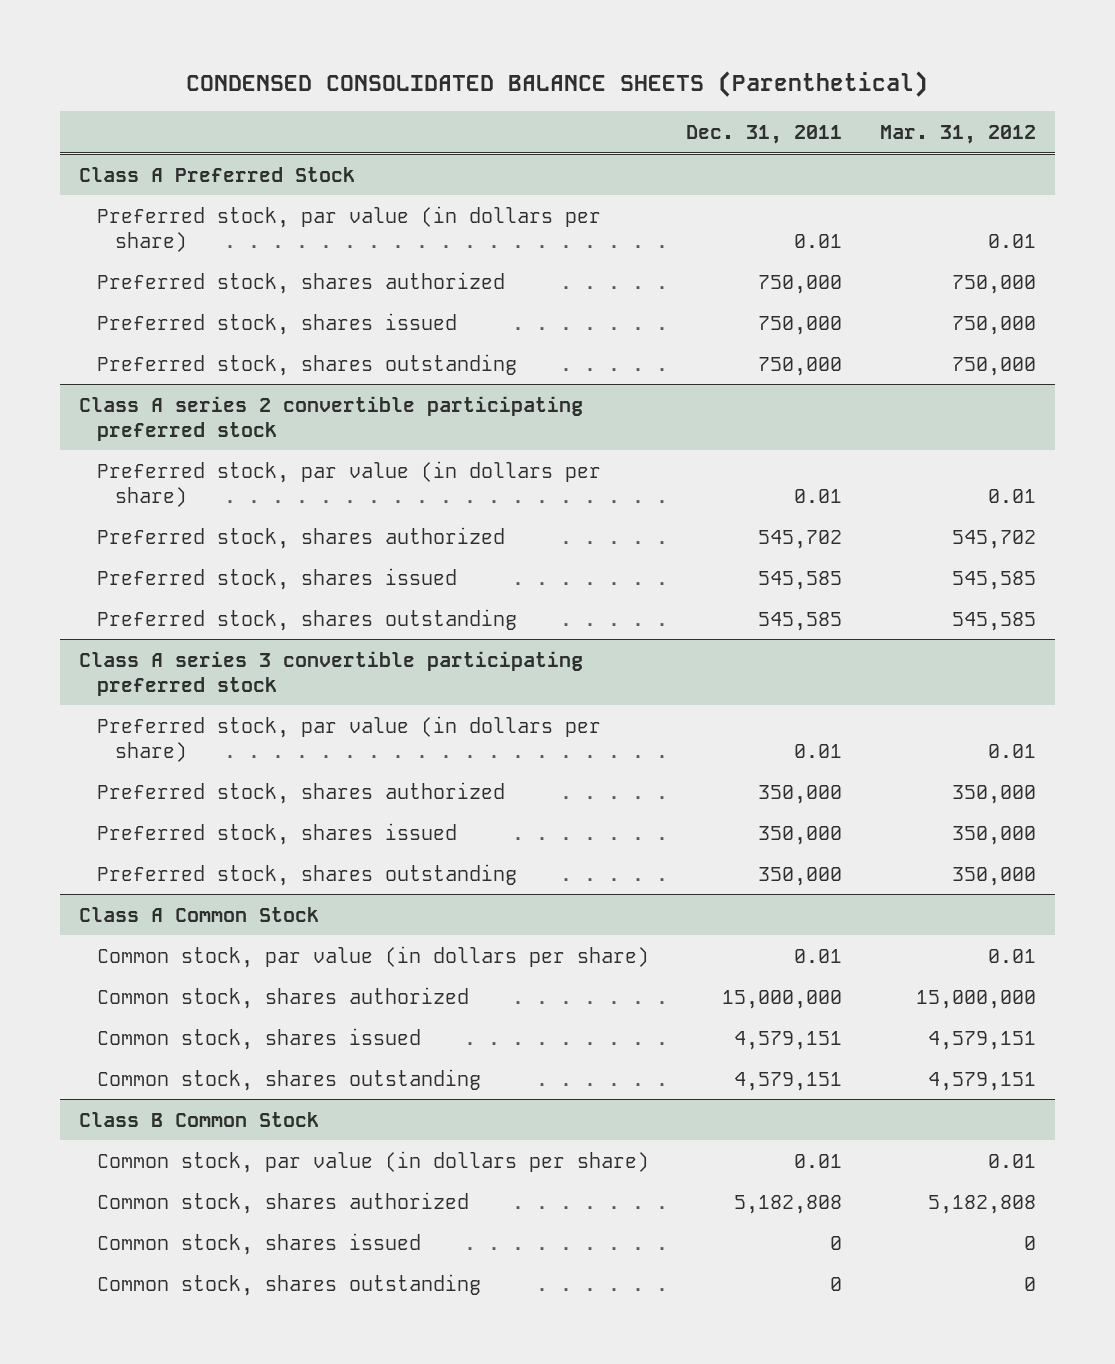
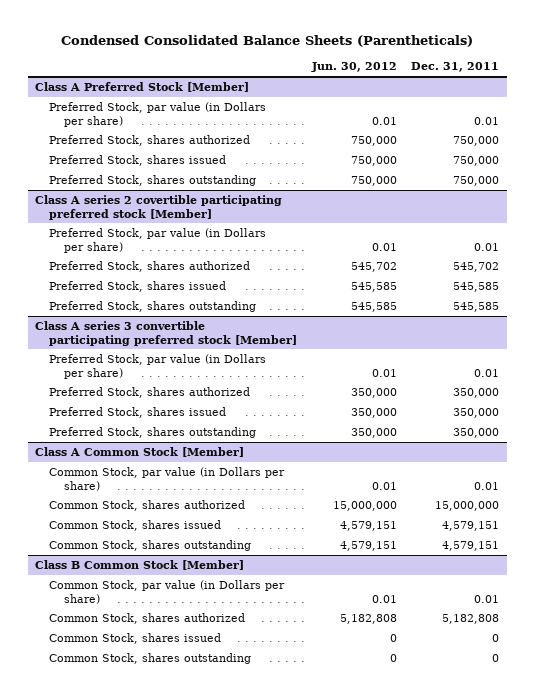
- CONDENSED CONSOLIDATED BALANCE SHEETS (Parenthetical)
+ Condensed Consolidated Balance Sheets (Parentheticals)
- | Dec. 31, 2011 | Mar. 31, 2012
+ | Jun. 30, 2012 | Dec. 31, 2011
- Class A Preferred Stock
- Preferred stock, par value (in dollars per share) | 0.01 | 0.01
- Preferred stock, shares authorized | 750,000 | 750,000
- Preferred stock, shares issued | 750,000 | 750,000
- Preferred stock, shares outstanding | 750,000 | 750,000
- Class A series 2 convertible participating preferred stock
- Preferred stock, par value (in dollars per share) | 0.01 | 0.01
- Preferred stock, shares authorized | 545,702 | 545,702
- Preferred stock, shares issued | 545,585 | 545,585
- Preferred stock, shares outstanding | 545,585 | 545,585
- Class A series 3 convertible participating preferred stock
- Preferred stock, par value (in dollars per share) | 0.01 | 0.01
- Preferred stock, shares authorized | 350,000 | 350,000
- Preferred stock, shares issued | 350,000 | 350,000
- Preferred stock, shares outstanding | 350,000 | 350,000
- Class A Common Stock
- Common stock, par value (in dollars per share) | 0.01 | 0.01
- Common stock, shares authorized | 15,000,000 | 15,000,000
- Common stock, shares issued | 4,579,151 | 4,579,151
- Common stock, shares outstanding | 4,579,151 | 4,579,151
- Class B Common Stock
- Common stock, par value (in dollars per share) | 0.01 | 0.01
- Common stock, shares authorized | 5,182,808 | 5,182,808
- Common stock, shares issued | 0 | 0
- Common stock, shares outstanding | 0 | 0
+ Class A Preferred Stock [Member]
+ Preferred Stock, par value (in Dollars per share) | 0.01 | 0.01
+ Preferred Stock, shares authorized | 750,000 | 750,000
+ Preferred Stock, shares issued | 750,000 | 750,000
+ Preferred Stock, shares outstanding | 750,000 | 750,000
+ Class A series 2 covertible participating preferred stock [Member]
+ Preferred Stock, par value (in Dollars per share) | 0.01 | 0.01
+ Preferred Stock, shares authorized | 545,702 | 545,702
+ Preferred Stock, shares issued | 545,585 | 545,585
+ Preferred Stock, shares outstanding | 545,585 | 545,585
+ Class A series 3 convertible participating preferred stock [Member]
+ Preferred Stock, par value (in Dollars per share) | 0.01 | 0.01
+ Preferred Stock, shares authorized | 350,000 | 350,000
+ Preferred Stock, shares issued | 350,000 | 350,000
+ Preferred Stock, shares outstanding | 350,000 | 350,000
+ Class A Common Stock [Member]
+ Common Stock, par value (in Dollars per share) | 0.01 | 0.01
+ Common Stock, shares authorized | 15,000,000 | 15,000,000
+ Common Stock, shares issued | 4,579,151 | 4,579,151
+ Common Stock, shares outstanding | 4,579,151 | 4,579,151
+ Class B Common Stock [Member]
+ Common Stock, par value (in Dollars per share) | 0.01 | 0.01
+ Common Stock, shares authorized | 5,182,808 | 5,182,808
+ Common Stock, shares issued | 0 | 0
+ Common Stock, shares outstanding | 0 | 0

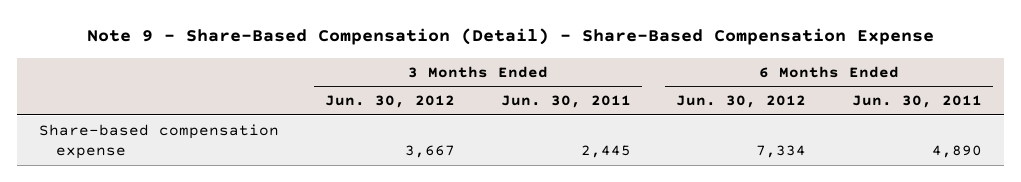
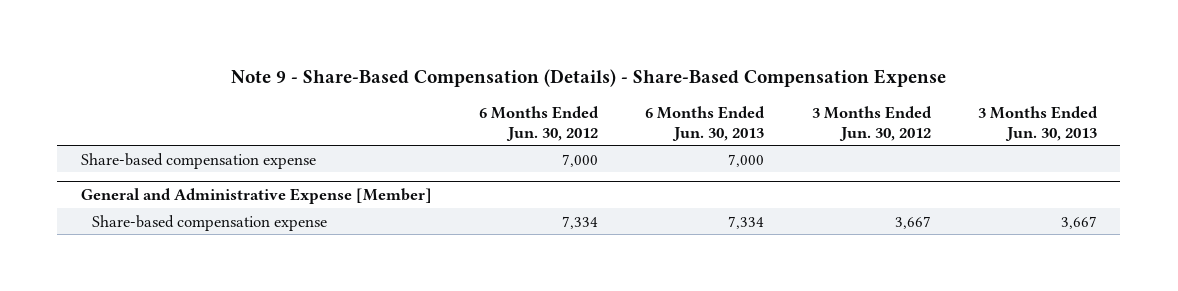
- Note 9 - Share-Based Compensation (Detail) - Share-Based Compensation Expense
+ Note 9 - Share-Based Compensation (Details) - Share-Based Compensation Expense
- | 3 Months Ended Jun. 30, 2012 | 3 Months Ended Jun. 30, 2011 | 6 Months Ended Jun. 30, 2012 | 6 Months Ended Jun. 30, 2011
+ | 6 Months Ended Jun. 30, 2012 | 6 Months Ended Jun. 30, 2013 | 3 Months Ended Jun. 30, 2012 | 3 Months Ended Jun. 30, 2013
+ Share-based compensation expense | 7,000 | 7,000 | |
+ General and Administrative Expense [Member]

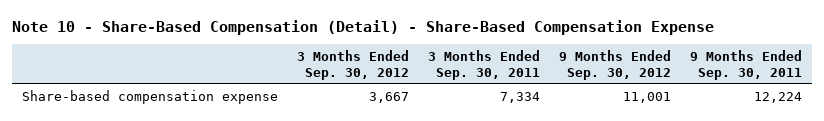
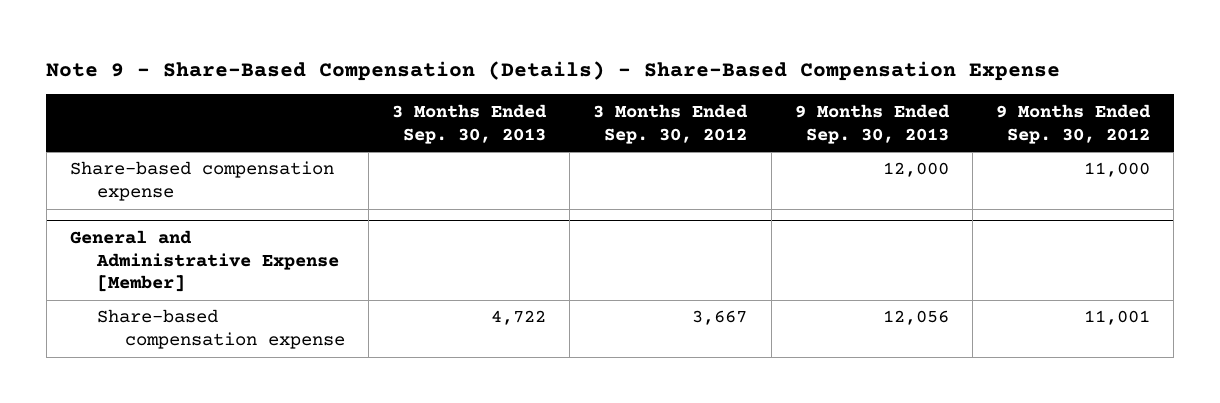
- Note 10 - Share-Based Compensation (Detail) - Share-Based Compensation Expense
+ Note 9 - Share-Based Compensation (Details) - Share-Based Compensation Expense
- | 3 Months Ended Sep. 30, 2012 | 3 Months Ended Sep. 30, 2011 | 9 Months Ended Sep. 30, 2012 | 9 Months Ended Sep. 30, 2011
+ | 3 Months Ended Sep. 30, 2013 | 3 Months Ended Sep. 30, 2012 | 9 Months Ended Sep. 30, 2013 | 9 Months Ended Sep. 30, 2012
+ Share-based compensation expense | | | 12,000 | 11,000
+ General and Administrative Expense [Member]

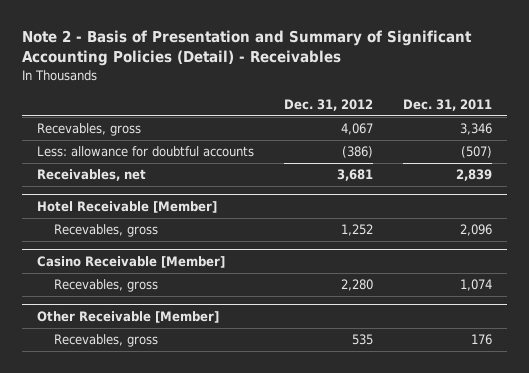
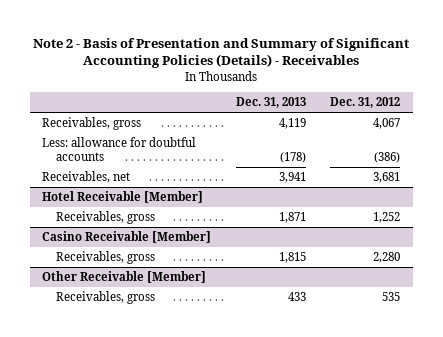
- Note 2 - Basis of Presentation and Summary of Significant Accounting Policies (Detail) - Receivables
+ Note 2 - Basis of Presentation and Summary of Significant Accounting Policies (Details) - Receivables
- | Dec. 31, 2012 | Dec. 31, 2011
+ | Dec. 31, 2013 | Dec. 31, 2012
- Recevables, gross | 4,067 | 3,346
+ Receivables, gross | 4,119 | 4,067
@ Hotel Receivable [Member]
- Recevables, gross | 1,252 | 2,096
+ Receivables, gross | 1,871 | 1,252
@ Casino Receivable [Member]
- Recevables, gross | 2,280 | 1,074
+ Receivables, gross | 1,815 | 2,280
@ Other Receivable [Member]
- Recevables, gross | 535 | 176
+ Receivables, gross | 433 | 535

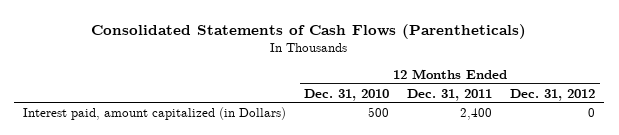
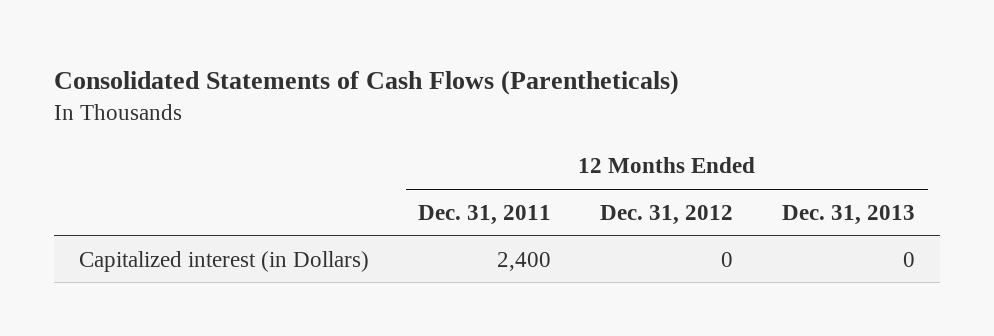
- | 12 Months Ended Dec. 31, 2010 | 12 Months Ended Dec. 31, 2011 | 12 Months Ended Dec. 31, 2012
+ | 12 Months Ended Dec. 31, 2011 | 12 Months Ended Dec. 31, 2012 | 12 Months Ended Dec. 31, 2013
- Interest paid, amount capitalized (in Dollars) | 500 | 2,400 | 0
+ Capitalized interest (in Dollars) | 2,400 | 0 | 0

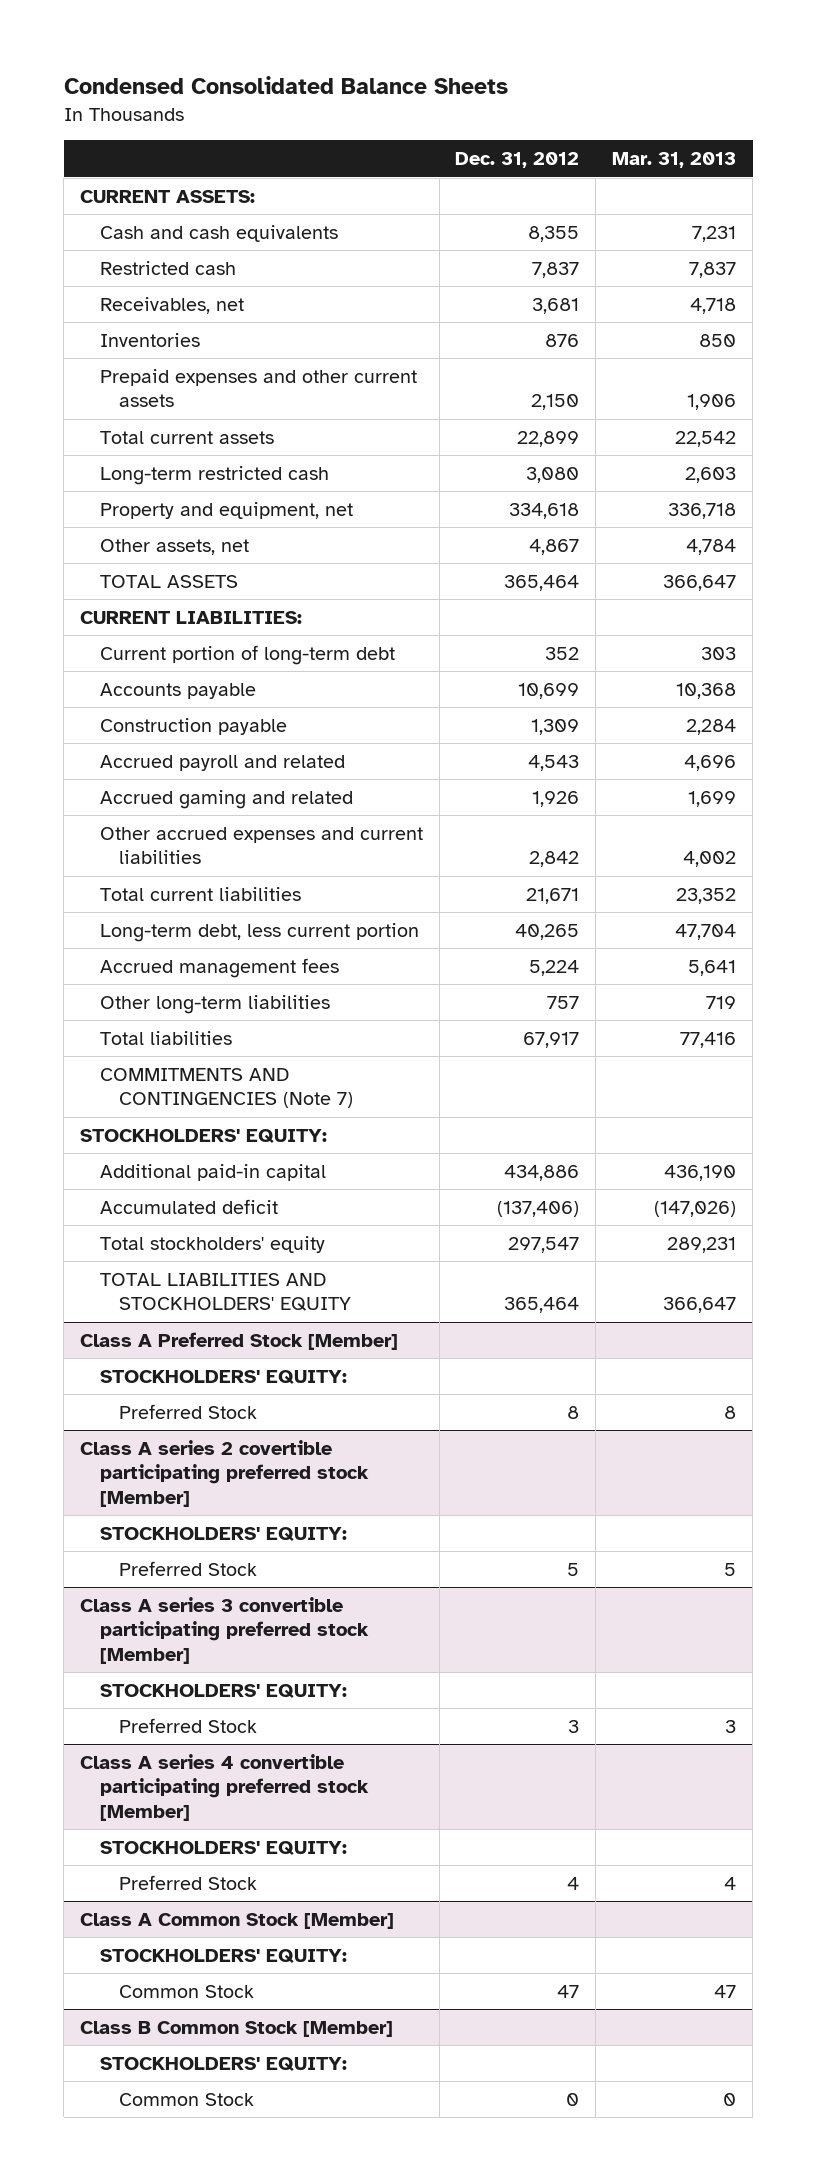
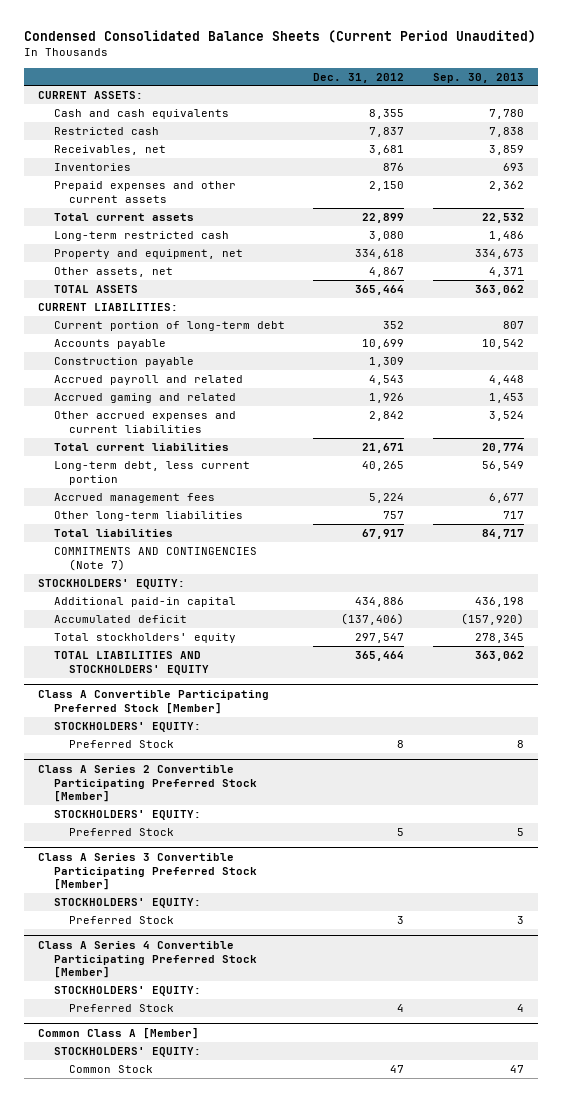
- Condensed Consolidated Balance Sheets
+ Condensed Consolidated Balance Sheets (Current Period Unaudited)
- | Dec. 31, 2012 | Mar. 31, 2013
+ | Dec. 31, 2012 | Sep. 30, 2013
- Class A Preferred Stock [Member]
+ Class A Convertible Participating Preferred Stock [Member]
- Class A series 2 covertible participating preferred stock [Member]
+ Class A Series 2 Convertible Participating Preferred Stock [Member]
- Class A series 3 convertible participating preferred stock [Member]
+ Class A Series 3 Convertible Participating Preferred Stock [Member]
- Class A series 4 convertible participating preferred stock [Member]
+ Class A Series 4 Convertible Participating Preferred Stock [Member]
- Class A Common Stock [Member]
+ Common Class A [Member]
- Class B Common Stock [Member]
- STOCKHOLDERS' EQUITY:
- Common Stock | 0 | 0

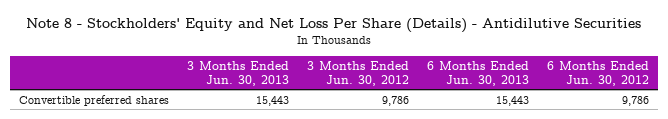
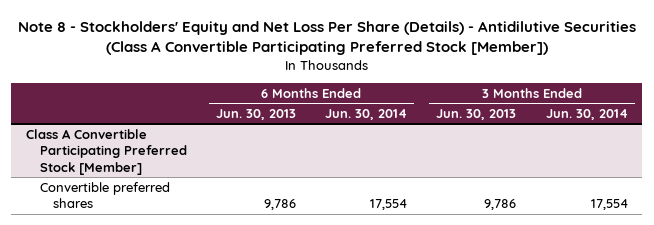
- Note 8 - Stockholders' Equity and Net Loss Per Share (Details) - Antidilutive Securities
+ Note 8 - Stockholders' Equity and Net Loss Per Share (Details) - Antidilutive Securities (Class A Convertible Participating Preferred Stock [Member])
- | 3 Months Ended Jun. 30, 2013 | 3 Months Ended Jun. 30, 2012 | 6 Months Ended Jun. 30, 2013 | 6 Months Ended Jun. 30, 2012
+ | 6 Months Ended Jun. 30, 2013 | 6 Months Ended Jun. 30, 2014 | 3 Months Ended Jun. 30, 2013 | 3 Months Ended Jun. 30, 2014
- Convertible preferred shares | 15,443 | 9,786 | 15,443 | 9,786
+ Class A Convertible Participating Preferred Stock [Member]
+ Convertible preferred shares | 9,786 | 17,554 | 9,786 | 17,554

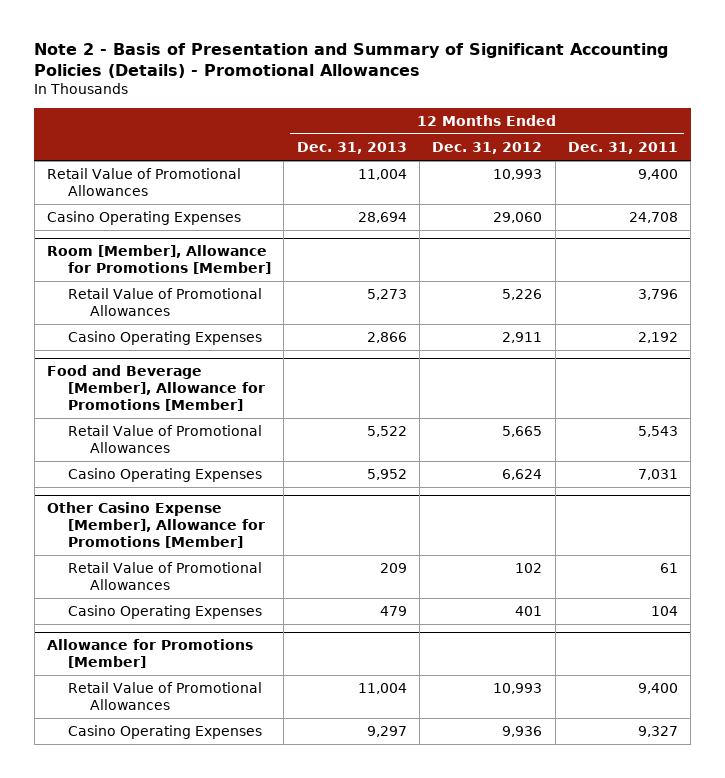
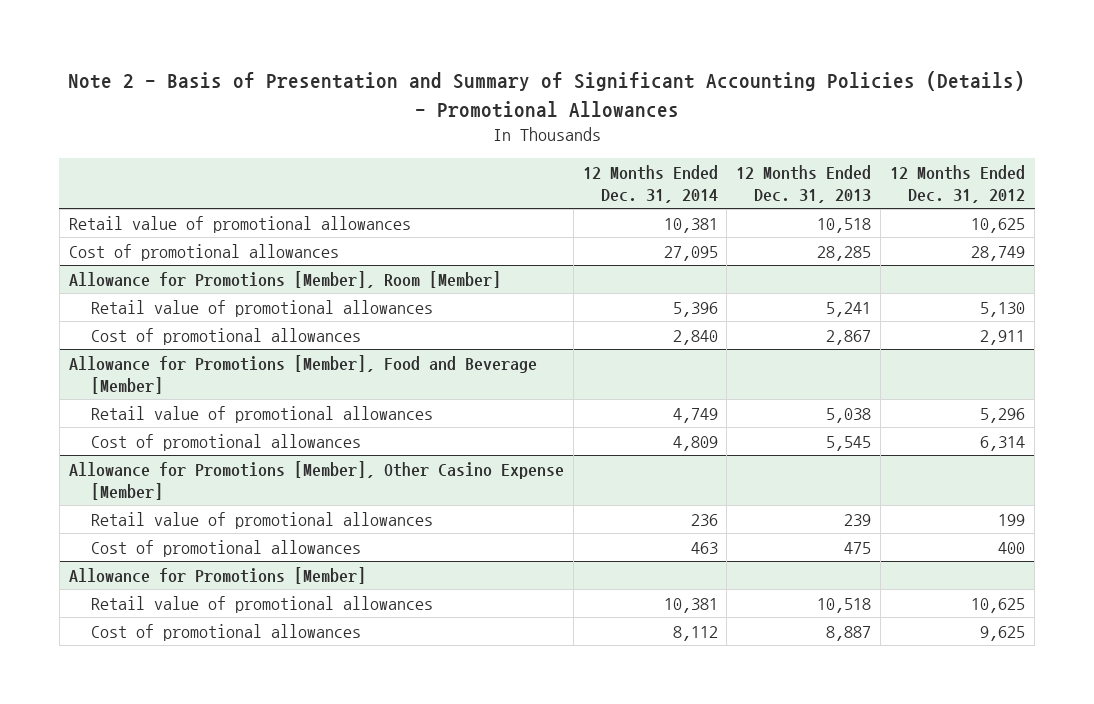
- | 12 Months Ended Dec. 31, 2013 | 12 Months Ended Dec. 31, 2012 | 12 Months Ended Dec. 31, 2011
+ | 12 Months Ended Dec. 31, 2014 | 12 Months Ended Dec. 31, 2013 | 12 Months Ended Dec. 31, 2012
- Retail Value of Promotional Allowances | 11,004 | 10,993 | 9,400
- Casino Operating Expenses | 28,694 | 29,060 | 24,708
- Room [Member], Allowance for Promotions [Member]
- Retail Value of Promotional Allowances | 5,273 | 5,226 | 3,796
- Casino Operating Expenses | 2,866 | 2,911 | 2,192
- Food and Beverage [Member], Allowance for Promotions [Member]
- Retail Value of Promotional Allowances | 5,522 | 5,665 | 5,543
- Casino Operating Expenses | 5,952 | 6,624 | 7,031
- Other Casino Expense [Member], Allowance for Promotions [Member]
- Retail Value of Promotional Allowances | 209 | 102 | 61
- Casino Operating Expenses | 479 | 401 | 104
+ Retail value of promotional allowances | 10,381 | 10,518 | 10,625
+ Cost of promotional allowances | 27,095 | 28,285 | 28,749
+ Allowance for Promotions [Member], Room [Member]
+ Retail value of promotional allowances | 5,396 | 5,241 | 5,130
+ Cost of promotional allowances | 2,840 | 2,867 | 2,911
+ Allowance for Promotions [Member], Food and Beverage [Member]
+ Retail value of promotional allowances | 4,749 | 5,038 | 5,296
+ Cost of promotional allowances | 4,809 | 5,545 | 6,314
+ Allowance for Promotions [Member], Other Casino Expense [Member]
+ Retail value of promotional allowances | 236 | 239 | 199
+ Cost of promotional allowances | 463 | 475 | 400
@ Allowance for Promotions [Member]
- Retail Value of Promotional Allowances | 11,004 | 10,993 | 9,400
- Casino Operating Expenses | 9,297 | 9,936 | 9,327
+ Retail value of promotional allowances | 10,381 | 10,518 | 10,625
+ Cost of promotional allowances | 8,112 | 8,887 | 9,625

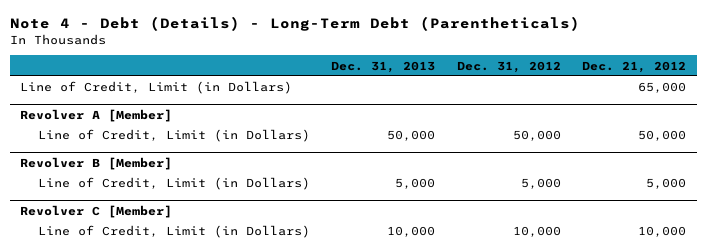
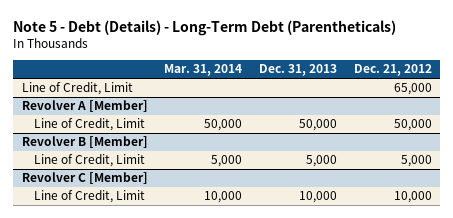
- Note 4 - Debt (Details) - Long-Term Debt (Parentheticals)
+ Note 5 - Debt (Details) - Long-Term Debt (Parentheticals)
- | Dec. 31, 2013 | Dec. 31, 2012 | Dec. 21, 2012
+ | Mar. 31, 2014 | Dec. 31, 2013 | Dec. 21, 2012
- Line of Credit, Limit (in Dollars) | | | 65,000
+ Line of Credit, Limit | | | 65,000
@ Revolver A [Member]
- Line of Credit, Limit (in Dollars) | 50,000 | 50,000 | 50,000
+ Line of Credit, Limit | 50,000 | 50,000 | 50,000
@ Revolver B [Member]
- Line of Credit, Limit (in Dollars) | 5,000 | 5,000 | 5,000
+ Line of Credit, Limit | 5,000 | 5,000 | 5,000
@ Revolver C [Member]
- Line of Credit, Limit (in Dollars) | 10,000 | 10,000 | 10,000
+ Line of Credit, Limit | 10,000 | 10,000 | 10,000

